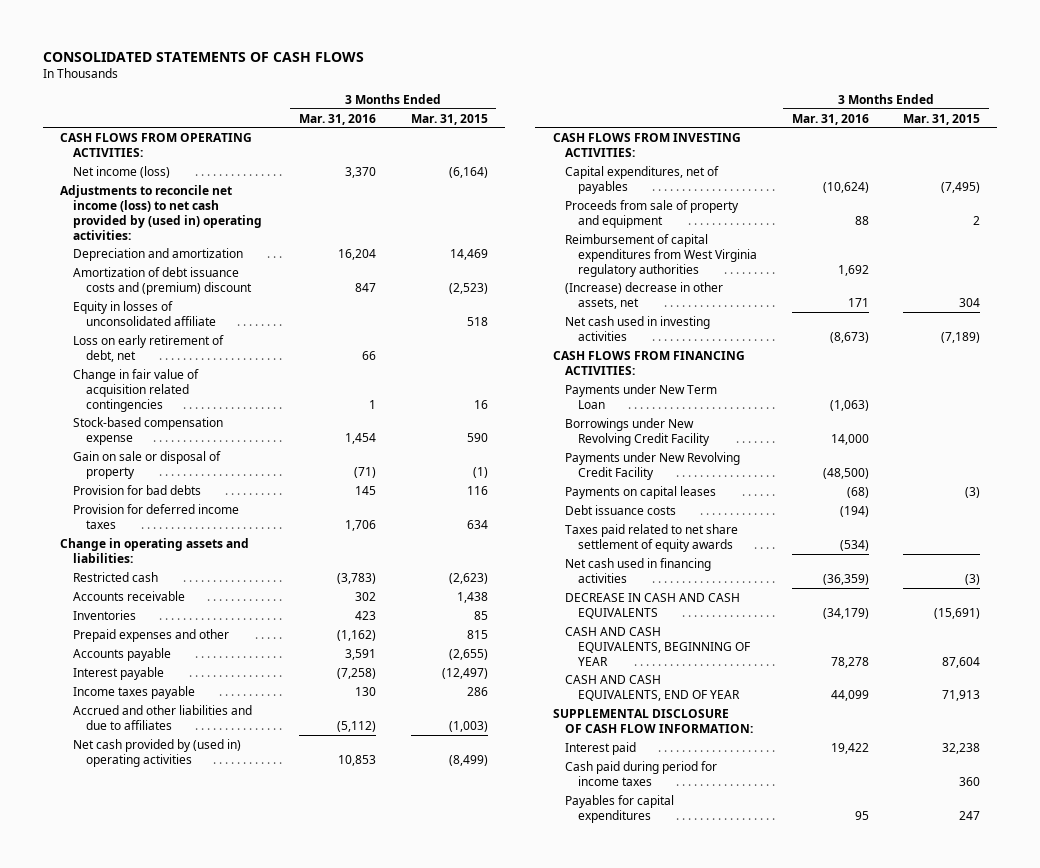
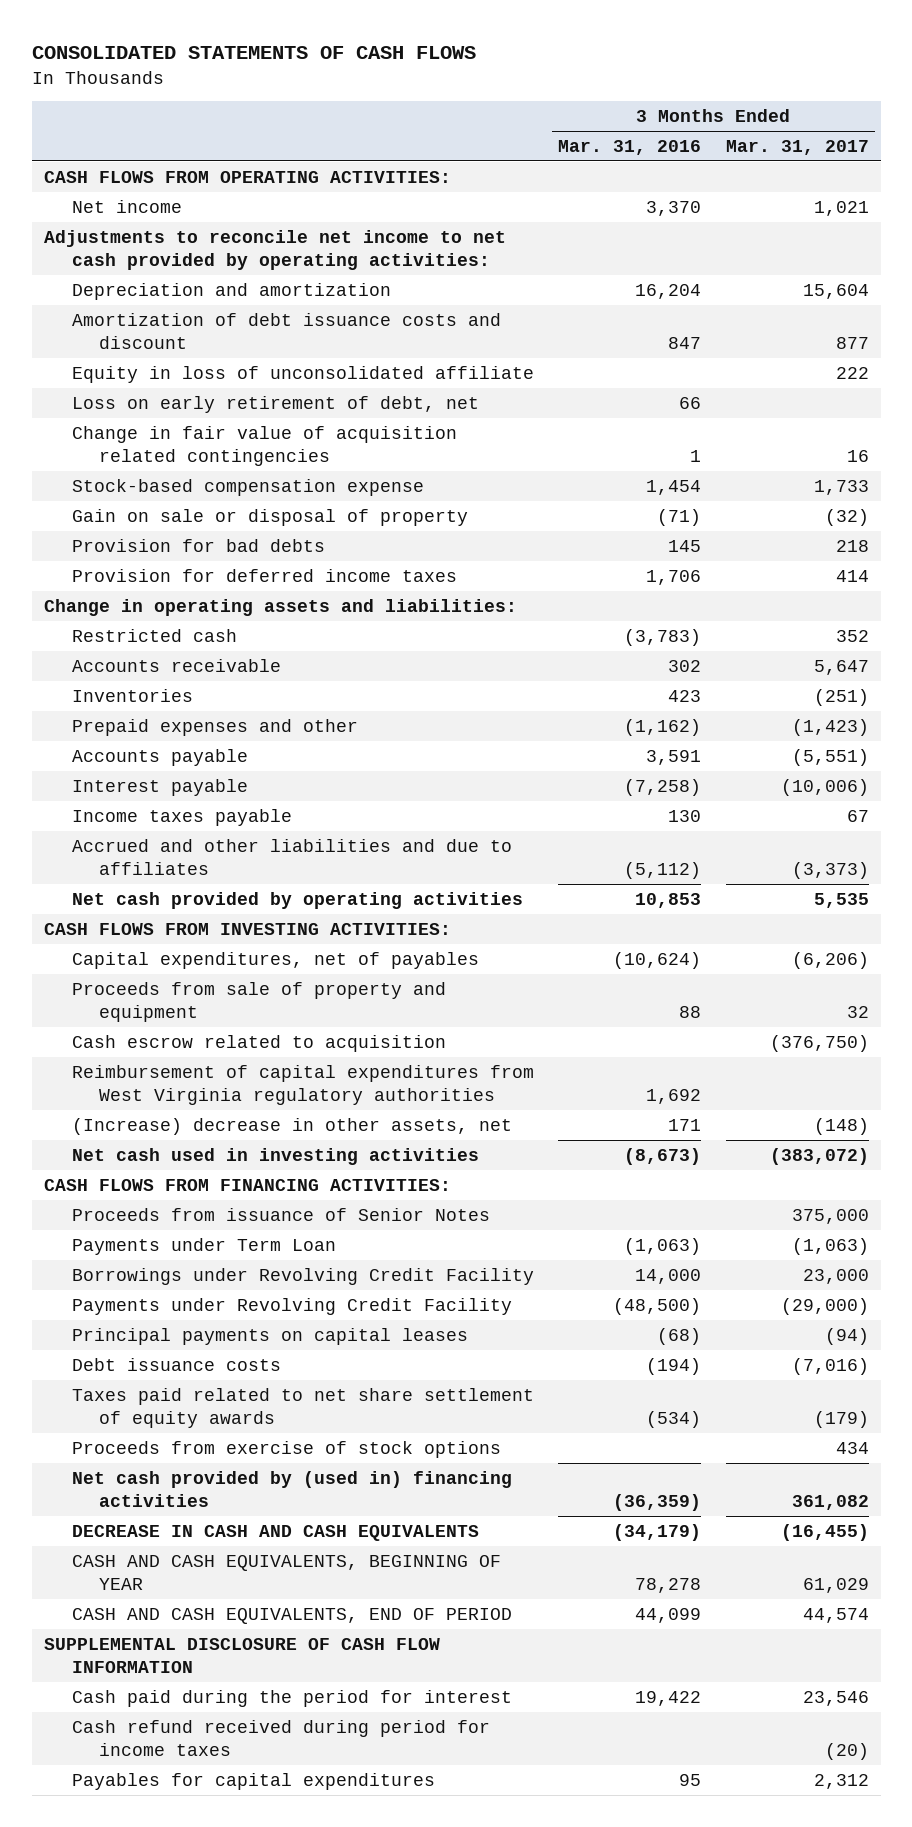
- | 3 Months Ended Mar. 31, 2016 | 3 Months Ended Mar. 31, 2015
+ | 3 Months Ended Mar. 31, 2016 | 3 Months Ended Mar. 31, 2017
- Net income (loss) | 3,370 | (6,164)
- Adjustments to reconcile net income (loss) to net cash provided by (used in) operating activities:
+ Net income | 3,370 | 1,021
+ Adjustments to reconcile net income to net cash provided by operating activities:
- Amortization of debt issuance costs and (premium) discount | 847 | (2,523)
- Equity in losses of unconsolidated affiliate | | 518
+ Amortization of debt issuance costs and discount | 847 | 877
+ Equity in loss of unconsolidated affiliate | | 222
- Net cash provided by (used in) operating activities | 10,853 | (8,499)
+ Net cash provided by operating activities | 10,853 | 5,535
+ Cash escrow related to acquisition | | (376,750)
- Payments under New Term Loan | (1,063) |
- Borrowings under New Revolving Credit Facility | 14,000 |
- Payments under New Revolving Credit Facility | (48,500) |
- Payments on capital leases | (68) | (3)
+ Proceeds from issuance of Senior Notes | | 375,000
+ Payments under Term Loan | (1,063) | (1,063)
+ Borrowings under Revolving Credit Facility | 14,000 | 23,000
+ Payments under Revolving Credit Facility | (48,500) | (29,000)
+ Principal payments on capital leases | (68) | (94)
- Net cash used in financing activities | (36,359) | (3)
+ Proceeds from exercise of stock options | | 434
+ Net cash provided by (used in) financing activities | (36,359) | 361,082
- CASH AND CASH EQUIVALENTS, END OF YEAR | 44,099 | 71,913
- SUPPLEMENTAL DISCLOSURE OF CASH FLOW INFORMATION:
- Interest paid | 19,422 | 32,238
- Cash paid during period for income taxes | | 360
+ CASH AND CASH EQUIVALENTS, END OF PERIOD | 44,099 | 44,574
+ SUPPLEMENTAL DISCLOSURE OF CASH FLOW INFORMATION
+ Cash paid during the period for interest | 19,422 | 23,546
+ Cash refund received during period for income taxes | | (20)

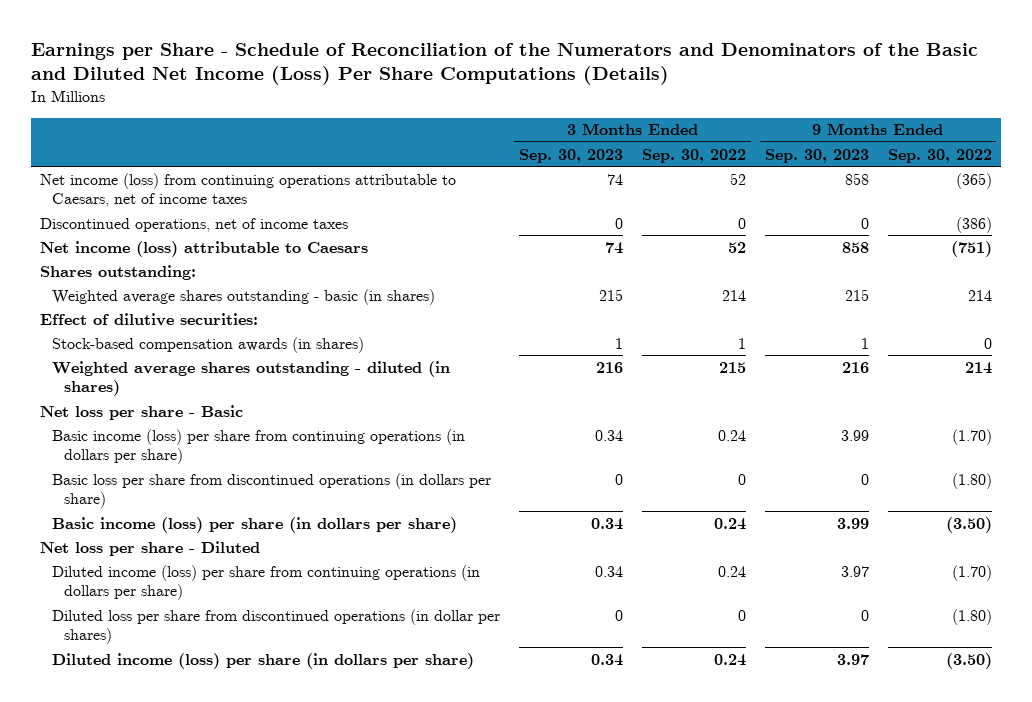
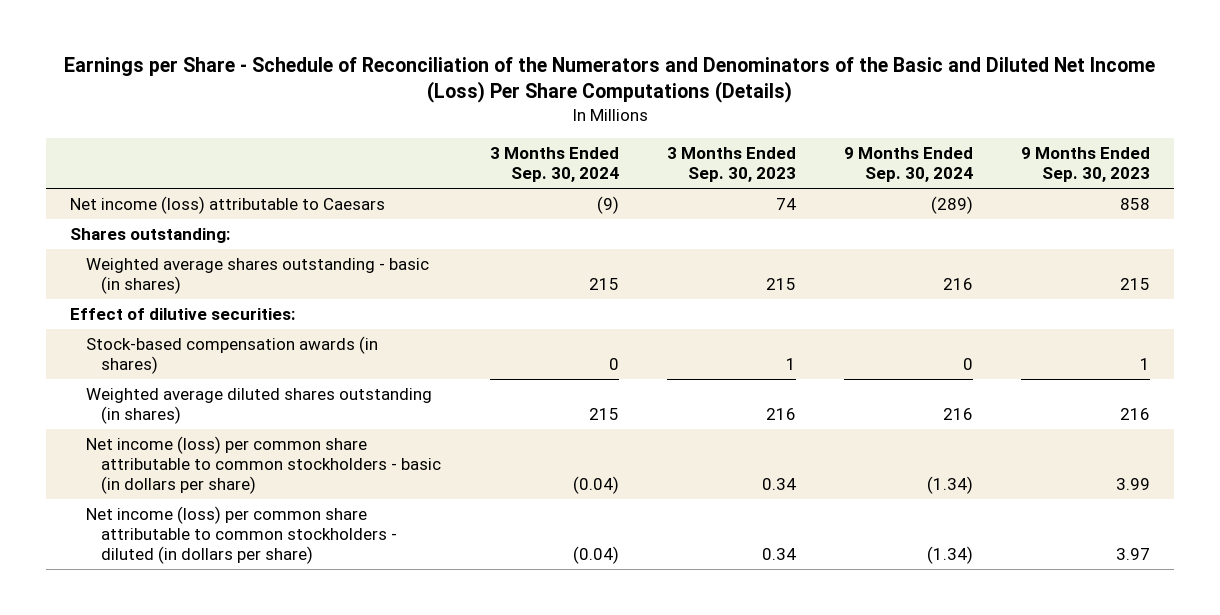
- | 3 Months Ended Sep. 30, 2023 | 3 Months Ended Sep. 30, 2022 | 9 Months Ended Sep. 30, 2023 | 9 Months Ended Sep. 30, 2022
+ | 3 Months Ended Sep. 30, 2024 | 3 Months Ended Sep. 30, 2023 | 9 Months Ended Sep. 30, 2024 | 9 Months Ended Sep. 30, 2023
- Net income (loss) from continuing operations attributable to Caesars, net of income taxes | 74 | 52 | 858 | (365)
- Discontinued operations, net of income taxes | 0 | 0 | 0 | (386)
- Weighted average shares outstanding - diluted (in shares) | 216 | 215 | 216 | 214
- Net loss per share - Basic
- Basic income (loss) per share from continuing operations (in dollars per share) | 0.34 | 0.24 | 3.99 | (1.70)
- Basic loss per share from discontinued operations (in dollars per share) | 0 | 0 | 0 | (1.80)
- Basic income (loss) per share (in dollars per share) | 0.34 | 0.24 | 3.99 | (3.50)
- Net loss per share - Diluted
- Diluted income (loss) per share from continuing operations (in dollars per share) | 0.34 | 0.24 | 3.97 | (1.70)
- Diluted loss per share from discontinued operations (in dollar per shares) | 0 | 0 | 0 | (1.80)
- Diluted income (loss) per share (in dollars per share) | 0.34 | 0.24 | 3.97 | (3.50)
+ Weighted average diluted shares outstanding (in shares) | 215 | 216 | 216 | 216
+ Net income (loss) per common share attributable to common stockholders - basic (in dollars per share) | (0.04) | 0.34 | (1.34) | 3.99
+ Net income (loss) per common share attributable to common stockholders - diluted (in dollars per share) | (0.04) | 0.34 | (1.34) | 3.97

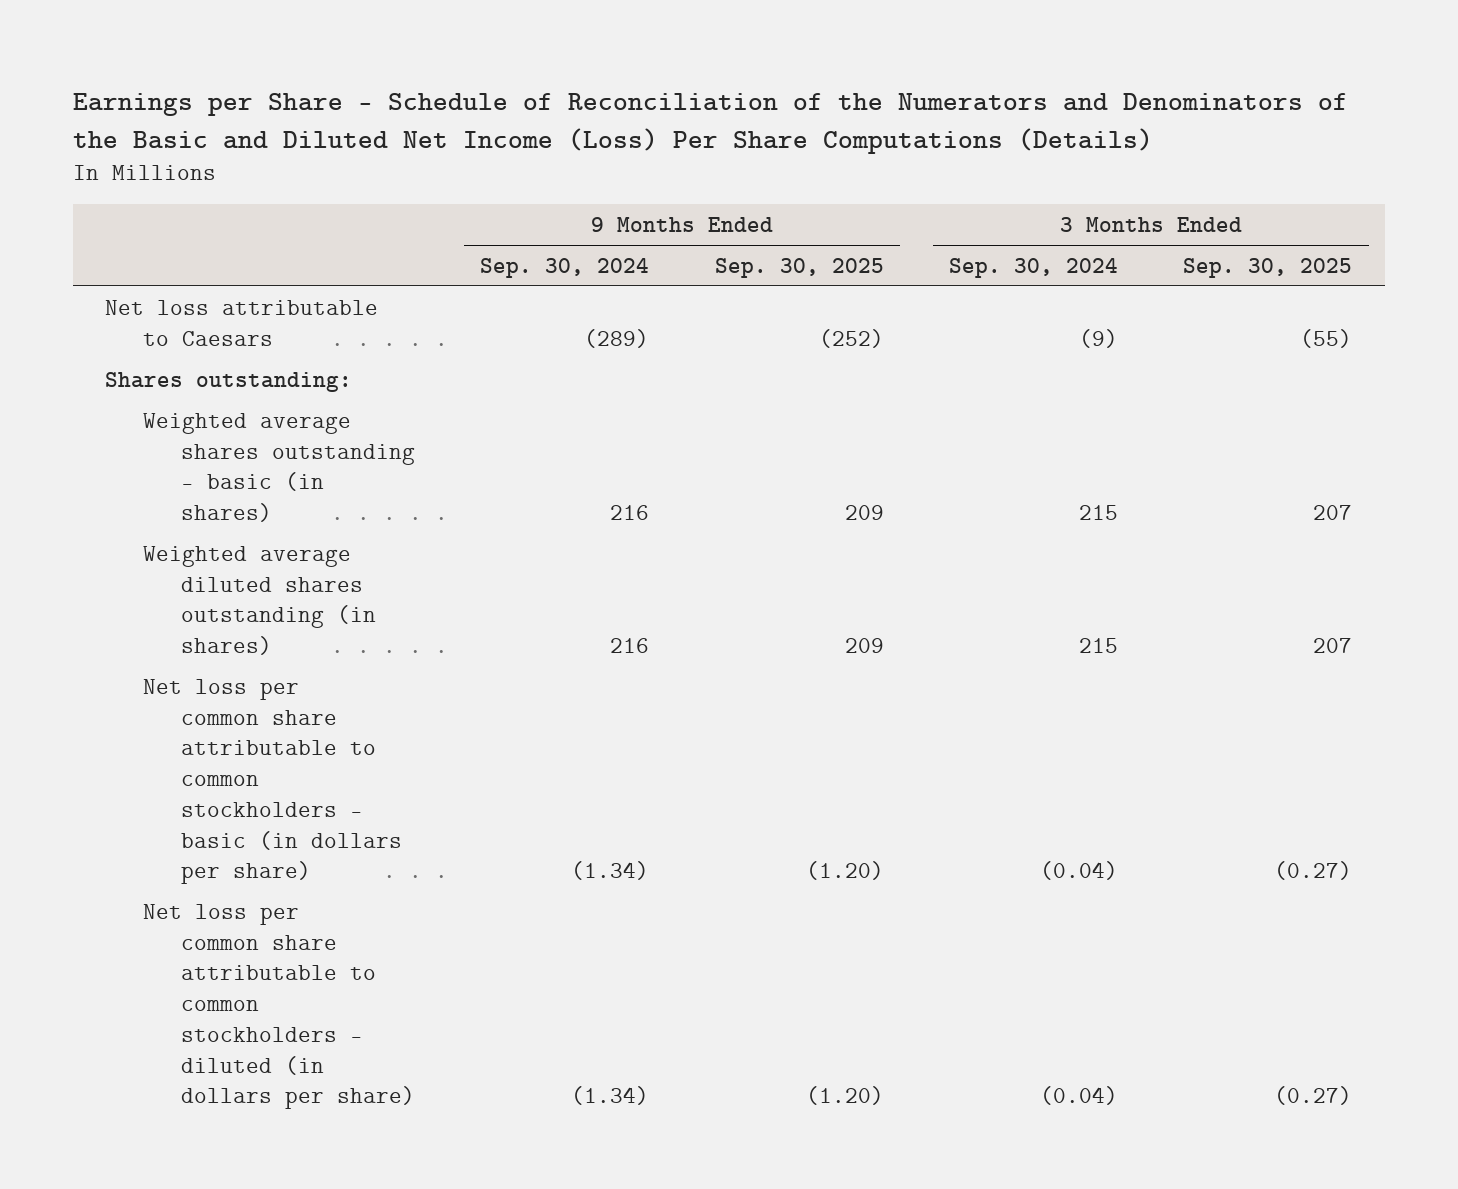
- | 3 Months Ended Sep. 30, 2024 | 3 Months Ended Sep. 30, 2023 | 9 Months Ended Sep. 30, 2024 | 9 Months Ended Sep. 30, 2023
+ | 9 Months Ended Sep. 30, 2024 | 9 Months Ended Sep. 30, 2025 | 3 Months Ended Sep. 30, 2024 | 3 Months Ended Sep. 30, 2025
- Net income (loss) attributable to Caesars | (9) | 74 | (289) | 858
+ Net loss attributable to Caesars | (289) | (252) | (9) | (55)
- Effect of dilutive securities:
- Stock-based compensation awards (in shares) | 0 | 1 | 0 | 1
- Net income (loss) per common share attributable to common stockholders - basic (in dollars per share) | (0.04) | 0.34 | (1.34) | 3.99
- Net income (loss) per common share attributable to common stockholders - diluted (in dollars per share) | (0.04) | 0.34 | (1.34) | 3.97
+ Net loss per common share attributable to common stockholders - basic (in dollars per share) | (1.34) | (1.20) | (0.04) | (0.27)
+ Net loss per common share attributable to common stockholders - diluted (in dollars per share) | (1.34) | (1.20) | (0.04) | (0.27)

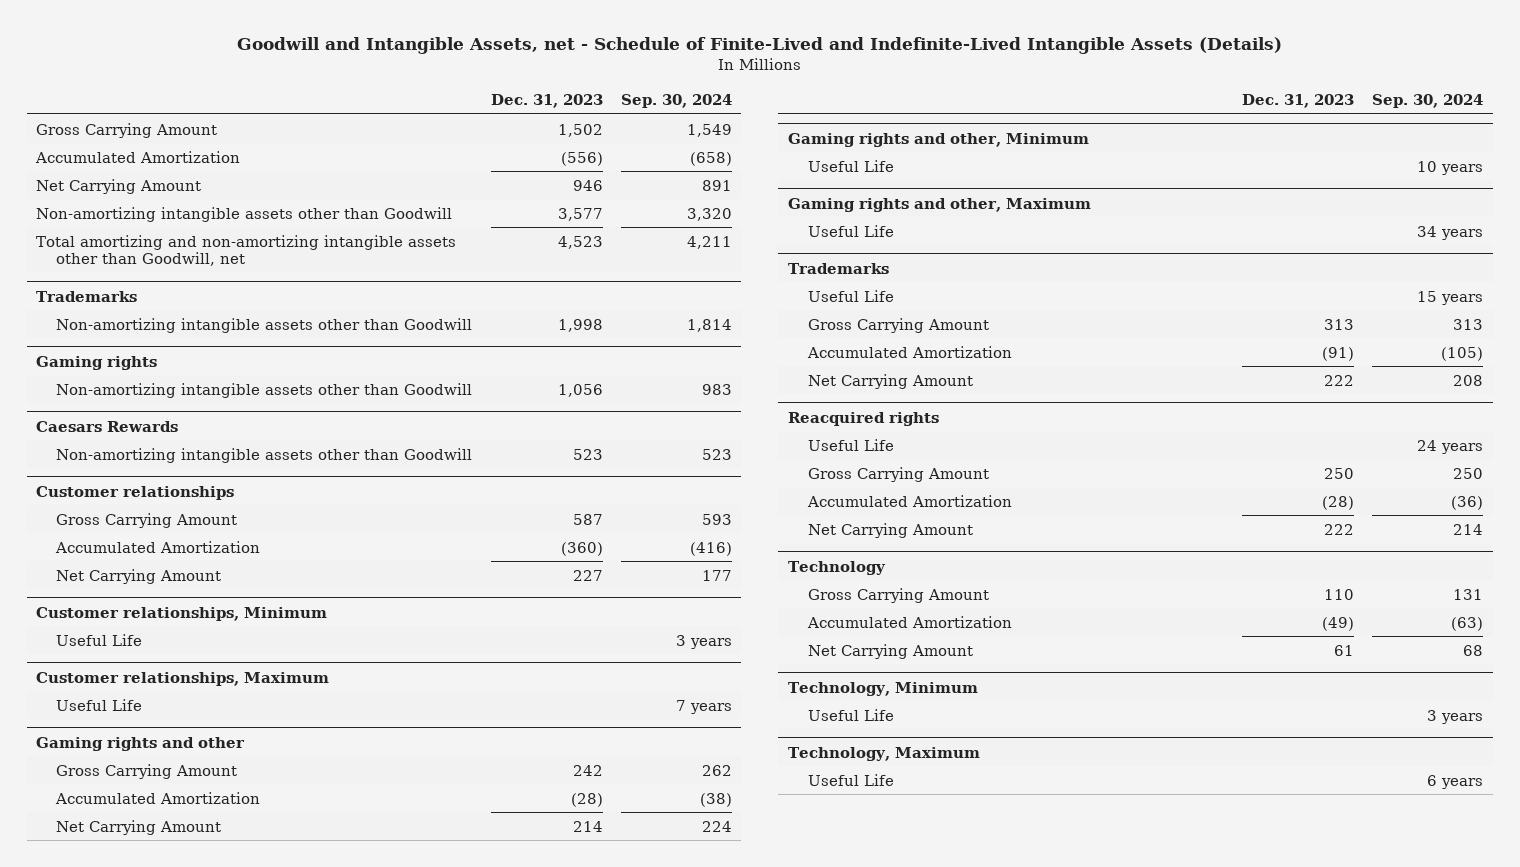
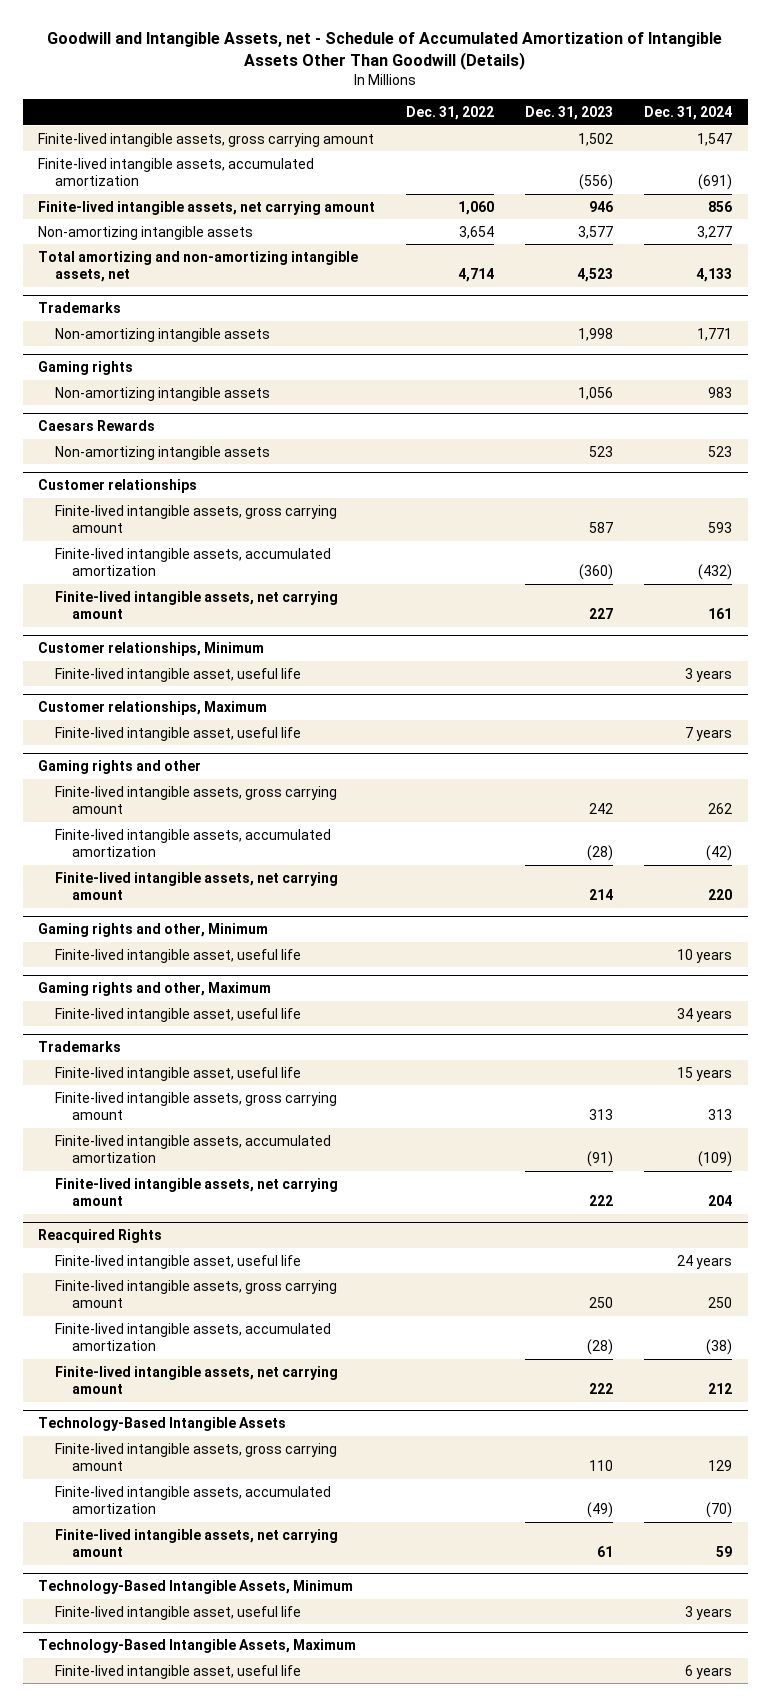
- Goodwill and Intangible Assets, net - Schedule of Finite-Lived and Indefinite-Lived Intangible Assets (Details)
+ Goodwill and Intangible Assets, net - Schedule of Accumulated Amortization of Intangible Assets Other Than Goodwill (Details)
- | Dec. 31, 2023 | Sep. 30, 2024
+ | Dec. 31, 2022 | Dec. 31, 2023 | Dec. 31, 2024
- Gross Carrying Amount | 1,502 | 1,549
- Accumulated Amortization | (556) | (658)
- Net Carrying Amount | 946 | 891
- Non-amortizing intangible assets other than Goodwill | 3,577 | 3,320
- Total amortizing and non-amortizing intangible assets other than Goodwill, net | 4,523 | 4,211
+ Finite-lived intangible assets, gross carrying amount | | 1,502 | 1,547
+ Finite-lived intangible assets, accumulated amortization | | (556) | (691)
+ Finite-lived intangible assets, net carrying amount | 1,060 | 946 | 856
+ Non-amortizing intangible assets | 3,654 | 3,577 | 3,277
+ Total amortizing and non-amortizing intangible assets, net | 4,714 | 4,523 | 4,133
@ Trademarks
- Non-amortizing intangible assets other than Goodwill | 1,998 | 1,814
+ Non-amortizing intangible assets | | 1,998 | 1,771
@ Gaming rights
- Non-amortizing intangible assets other than Goodwill | 1,056 | 983
+ Non-amortizing intangible assets | | 1,056 | 983
@ Caesars Rewards
- Non-amortizing intangible assets other than Goodwill | 523 | 523
+ Non-amortizing intangible assets | | 523 | 523
@ Customer relationships
- Gross Carrying Amount | 587 | 593
- Accumulated Amortization | (360) | (416)
- Net Carrying Amount | 227 | 177
+ Finite-lived intangible assets, gross carrying amount | | 587 | 593
+ Finite-lived intangible assets, accumulated amortization | | (360) | (432)
+ Finite-lived intangible assets, net carrying amount | | 227 | 161
@ Customer relationships, Minimum
- Useful Life | | 3 years
+ Finite-lived intangible asset, useful life | | | 3 years
@ Customer relationships, Maximum
- Useful Life | | 7 years
+ Finite-lived intangible asset, useful life | | | 7 years
@ Gaming rights and other
- Gross Carrying Amount | 242 | 262
- Accumulated Amortization | (28) | (38)
- Net Carrying Amount | 214 | 224
+ Finite-lived intangible assets, gross carrying amount | | 242 | 262
+ Finite-lived intangible assets, accumulated amortization | | (28) | (42)
+ Finite-lived intangible assets, net carrying amount | | 214 | 220
@ Gaming rights and other, Minimum
- Useful Life | | 10 years
+ Finite-lived intangible asset, useful life | | | 10 years
@ Gaming rights and other, Maximum
- Useful Life | | 34 years
+ Finite-lived intangible asset, useful life | | | 34 years
@ Trademarks
- Useful Life | | 15 years
- Gross Carrying Amount | 313 | 313
- Accumulated Amortization | (91) | (105)
- Net Carrying Amount | 222 | 208
- Reacquired rights
- Useful Life | | 24 years
- Gross Carrying Amount | 250 | 250
- Accumulated Amortization | (28) | (36)
- Net Carrying Amount | 222 | 214
- Technology
- Gross Carrying Amount | 110 | 131
- Accumulated Amortization | (49) | (63)
- Net Carrying Amount | 61 | 68
- Technology, Minimum
- Useful Life | | 3 years
- Technology, Maximum
- Useful Life | | 6 years
@ Trademarks
+ Finite-lived intangible asset, useful life | | | 15 years
+ Finite-lived intangible assets, gross carrying amount | | 313 | 313
+ Finite-lived intangible assets, accumulated amortization | | (91) | (109)
+ Finite-lived intangible assets, net carrying amount | | 222 | 204
+ Reacquired Rights
+ Finite-lived intangible asset, useful life | | | 24 years
+ Finite-lived intangible assets, gross carrying amount | | 250 | 250
+ Finite-lived intangible assets, accumulated amortization | | (28) | (38)
+ Finite-lived intangible assets, net carrying amount | | 222 | 212
+ Technology-Based Intangible Assets
+ Finite-lived intangible assets, gross carrying amount | | 110 | 129
+ Finite-lived intangible assets, accumulated amortization | | (49) | (70)
+ Finite-lived intangible assets, net carrying amount | | 61 | 59
+ Technology-Based Intangible Assets, Minimum
+ Finite-lived intangible asset, useful life | | | 3 years
+ Technology-Based Intangible Assets, Maximum
+ Finite-lived intangible asset, useful life | | | 6 years

